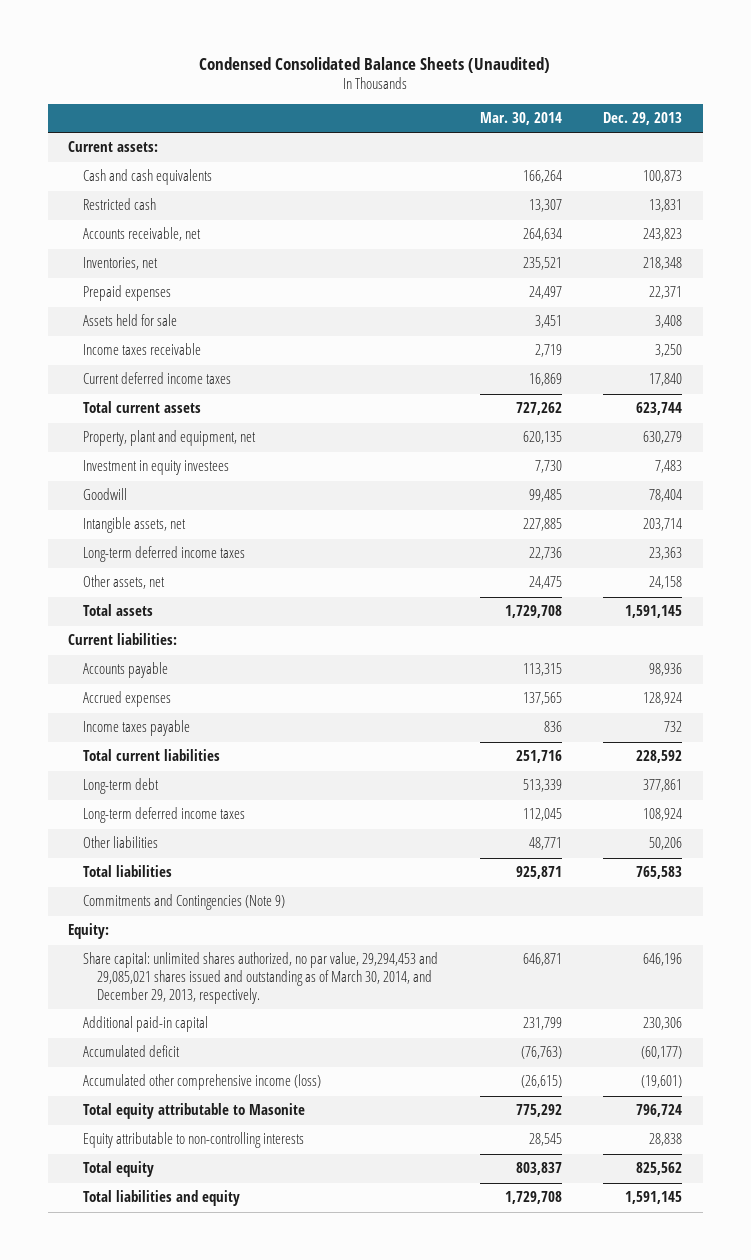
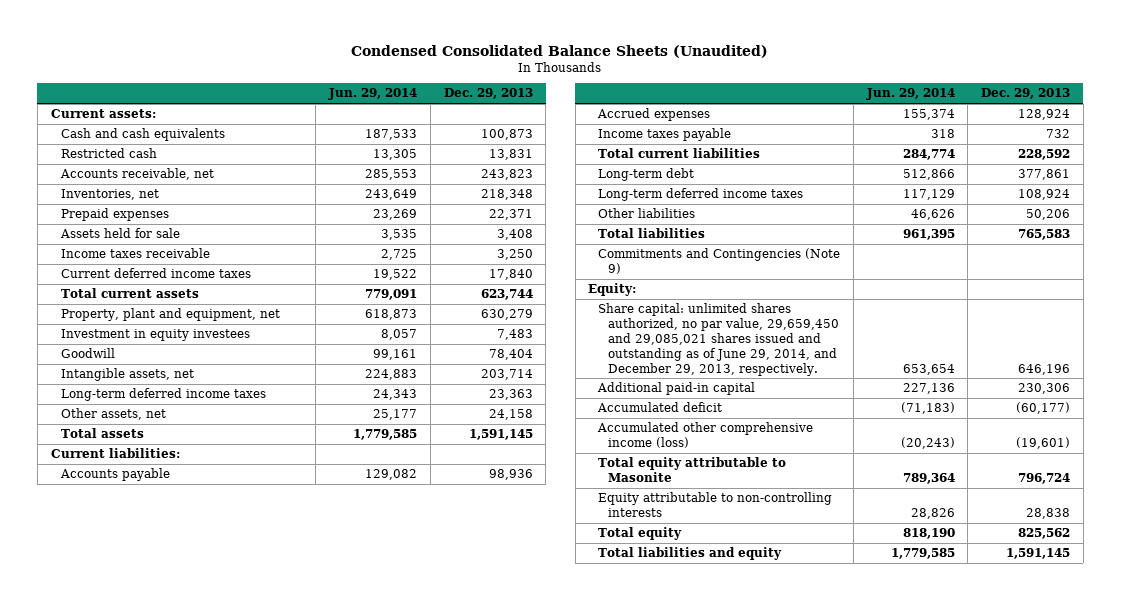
- | Mar. 30, 2014 | Dec. 29, 2013
+ | Jun. 29, 2014 | Dec. 29, 2013
- Share capital: unlimited shares authorized, no par value, 29,294,453 and 29,085,021 shares issued and outstanding as of March 30, 2014, and December 29, 2013, respectively. | 646,871 | 646,196
+ Share capital: unlimited shares authorized, no par value, 29,659,450 and 29,085,021 shares issued and outstanding as of June 29, 2014, and December 29, 2013, respectively. | 653,654 | 646,196

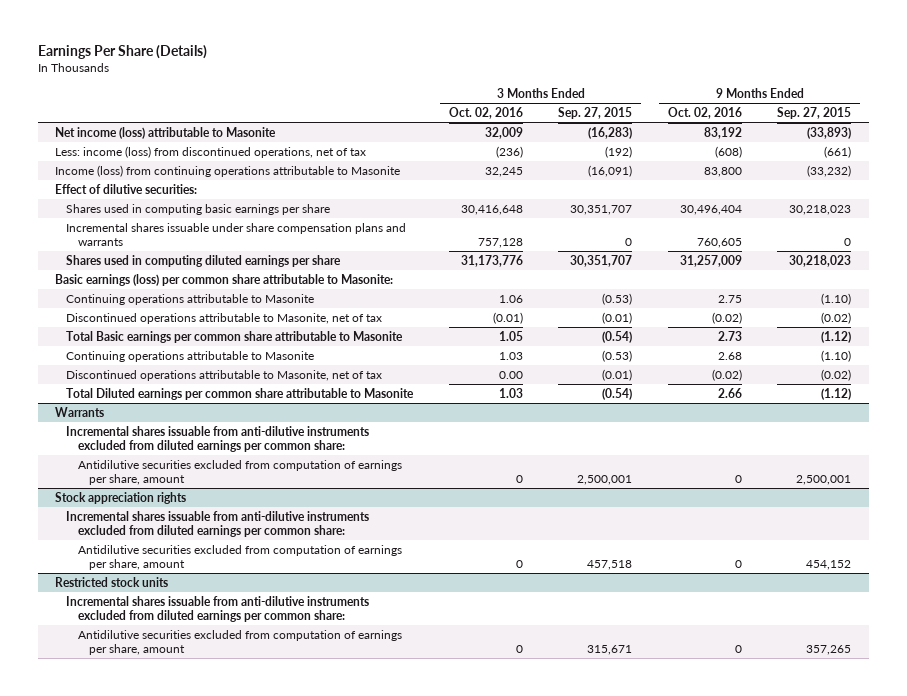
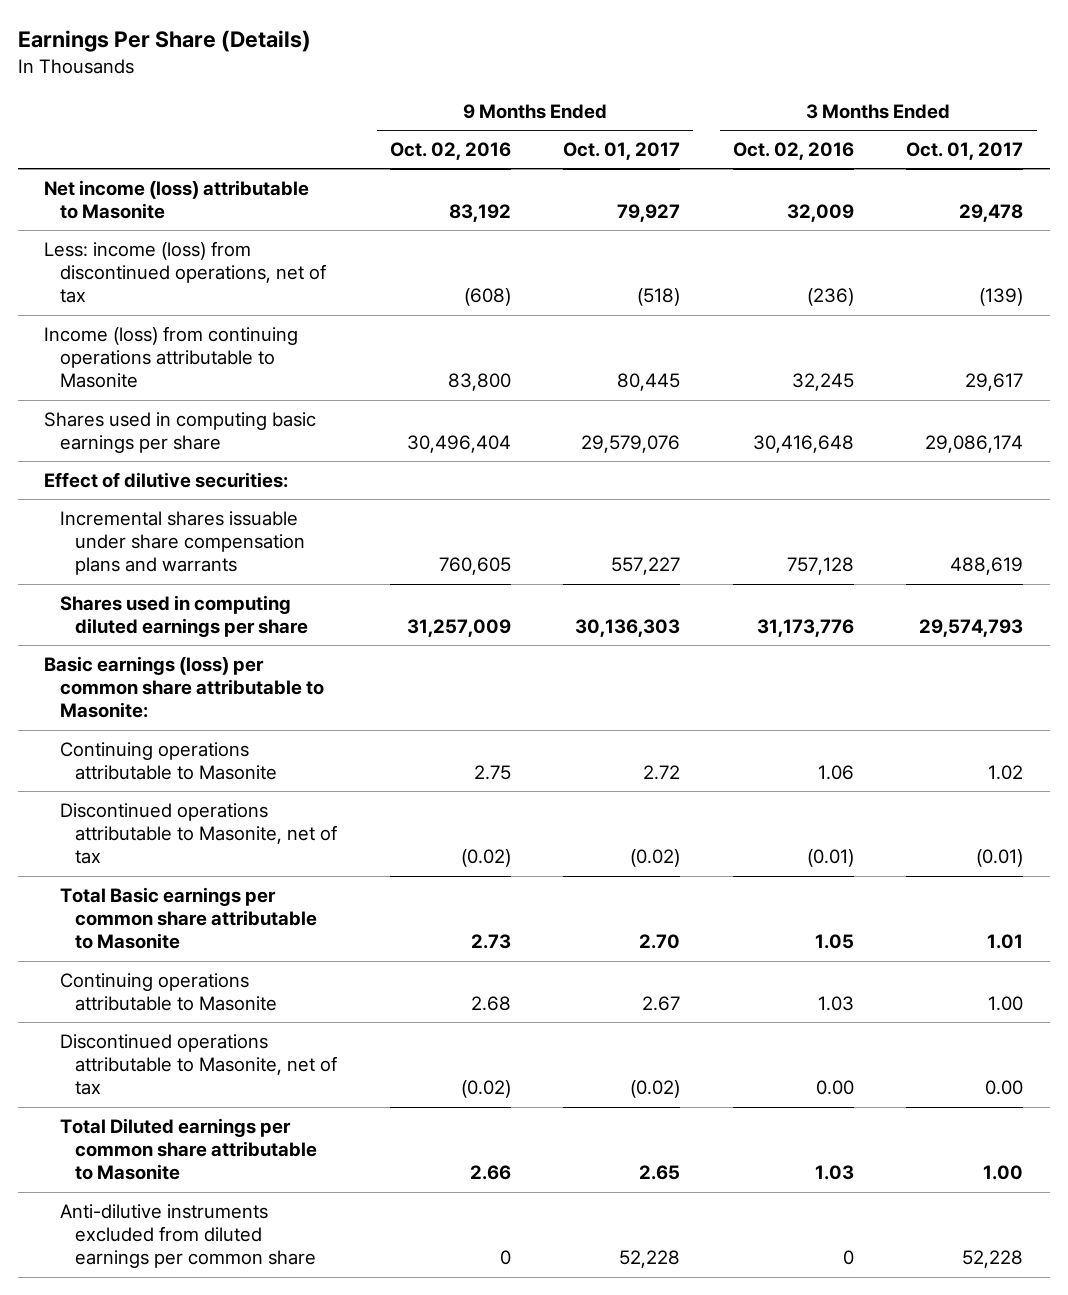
- | 3 Months Ended Oct. 02, 2016 | 3 Months Ended Sep. 27, 2015 | 9 Months Ended Oct. 02, 2016 | 9 Months Ended Sep. 27, 2015
+ | 9 Months Ended Oct. 02, 2016 | 9 Months Ended Oct. 01, 2017 | 3 Months Ended Oct. 02, 2016 | 3 Months Ended Oct. 01, 2017
moved down: Effect of dilutive securities:
- Warrants
- Incremental shares issuable from anti-dilutive instruments excluded from diluted earnings per common share:
- Antidilutive securities excluded from computation of earnings per share, amount | 0 | 2,500,001 | 0 | 2,500,001
- Stock appreciation rights
- Incremental shares issuable from anti-dilutive instruments excluded from diluted earnings per common share:
- Antidilutive securities excluded from computation of earnings per share, amount | 0 | 457,518 | 0 | 454,152
- Restricted stock units
- Incremental shares issuable from anti-dilutive instruments excluded from diluted earnings per common share:
- Antidilutive securities excluded from computation of earnings per share, amount | 0 | 315,671 | 0 | 357,265
+ Anti-dilutive instruments excluded from diluted earnings per common share | 0 | 52,228 | 0 | 52,228

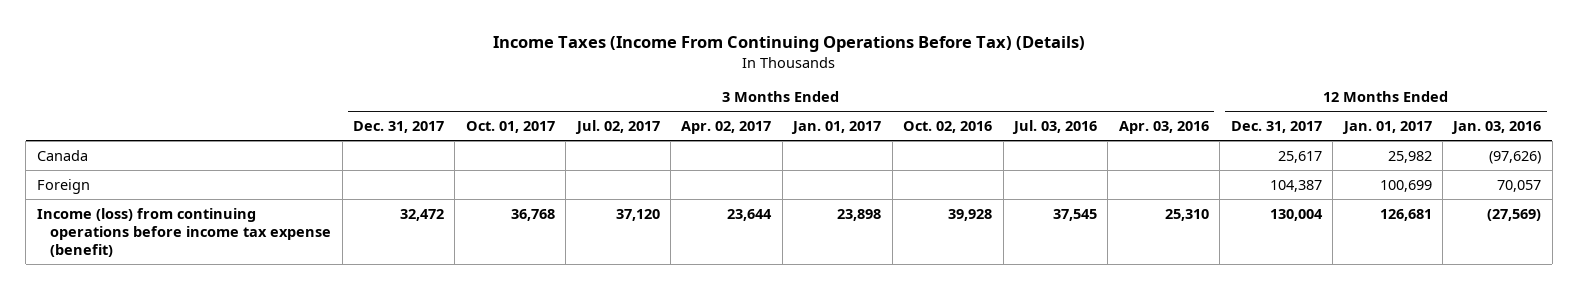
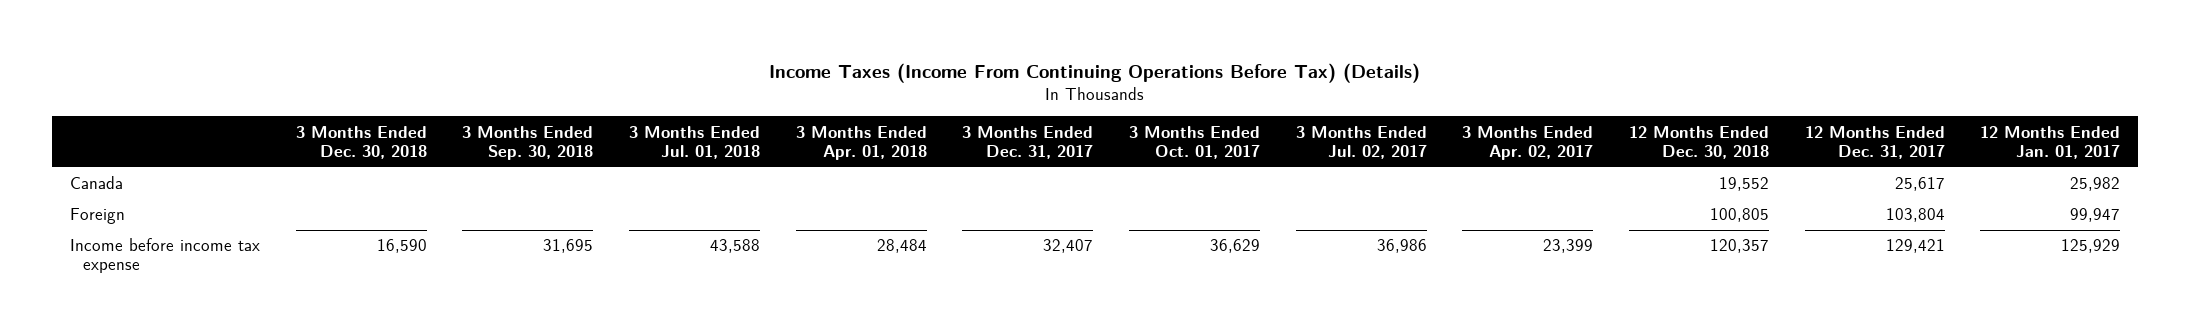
- | 3 Months Ended Dec. 31, 2017 | 3 Months Ended Oct. 01, 2017 | 3 Months Ended Jul. 02, 2017 | 3 Months Ended Apr. 02, 2017 | 3 Months Ended Jan. 01, 2017 | 3 Months Ended Oct. 02, 2016 | 3 Months Ended Jul. 03, 2016 | 3 Months Ended Apr. 03, 2016 | 12 Months Ended Dec. 31, 2017 | 12 Months Ended Jan. 01, 2017 | 12 Months Ended Jan. 03, 2016
+ | 3 Months Ended Dec. 30, 2018 | 3 Months Ended Sep. 30, 2018 | 3 Months Ended Jul. 01, 2018 | 3 Months Ended Apr. 01, 2018 | 3 Months Ended Dec. 31, 2017 | 3 Months Ended Oct. 01, 2017 | 3 Months Ended Jul. 02, 2017 | 3 Months Ended Apr. 02, 2017 | 12 Months Ended Dec. 30, 2018 | 12 Months Ended Dec. 31, 2017 | 12 Months Ended Jan. 01, 2017
- Foreign | | | | | | | | | 104,387 | 100,699 | 70,057
- Income (loss) from continuing operations before income tax expense (benefit) | 32,472 | 36,768 | 37,120 | 23,644 | 23,898 | 39,928 | 37,545 | 25,310 | 130,004 | 126,681 | (27,569)
+ Foreign | | | | | | | | | 100,805 | 103,804 | 99,947
+ Income before income tax expense | 16,590 | 31,695 | 43,588 | 28,484 | 32,407 | 36,629 | 36,986 | 23,399 | 120,357 | 129,421 | 125,929

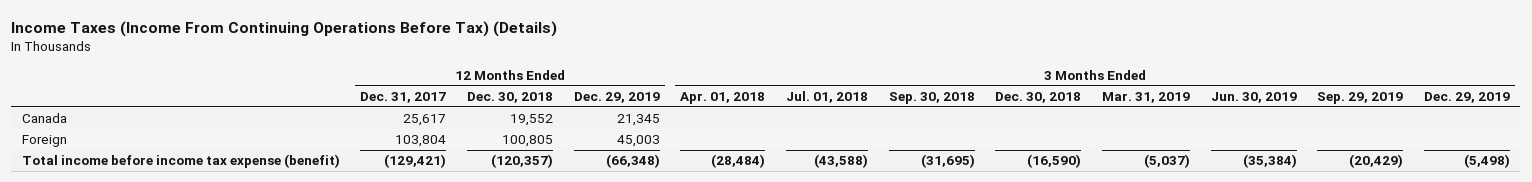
- | 3 Months Ended Dec. 30, 2018 | 3 Months Ended Sep. 30, 2018 | 3 Months Ended Jul. 01, 2018 | 3 Months Ended Apr. 01, 2018 | 3 Months Ended Dec. 31, 2017 | 3 Months Ended Oct. 01, 2017 | 3 Months Ended Jul. 02, 2017 | 3 Months Ended Apr. 02, 2017 | 12 Months Ended Dec. 30, 2018 | 12 Months Ended Dec. 31, 2017 | 12 Months Ended Jan. 01, 2017
+ | 12 Months Ended Dec. 31, 2017 | 12 Months Ended Dec. 30, 2018 | 12 Months Ended Dec. 29, 2019 | 3 Months Ended Apr. 01, 2018 | 3 Months Ended Jul. 01, 2018 | 3 Months Ended Sep. 30, 2018 | 3 Months Ended Dec. 30, 2018 | 3 Months Ended Mar. 31, 2019 | 3 Months Ended Jun. 30, 2019 | 3 Months Ended Sep. 29, 2019 | 3 Months Ended Dec. 29, 2019
- Income before income tax expense | 16,590 | 31,695 | 43,588 | 28,484 | 32,407 | 36,629 | 36,986 | 23,399 | 120,357 | 129,421 | 125,929
+ Total income before income tax expense (benefit) | (129,421) | (120,357) | (66,348) | (28,484) | (43,588) | (31,695) | (16,590) | (5,037) | (35,384) | (20,429) | (5,498)

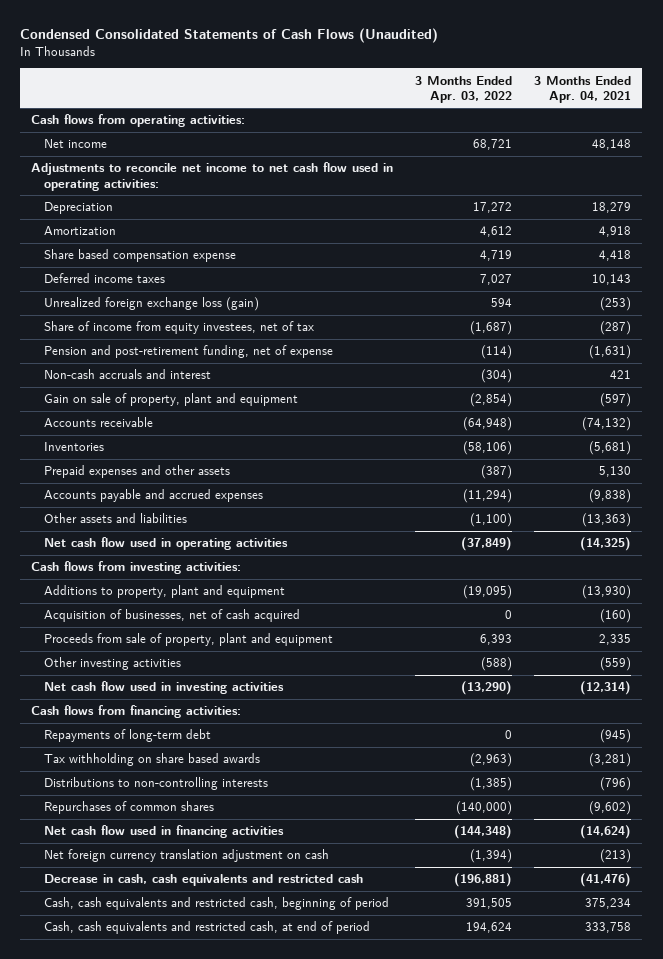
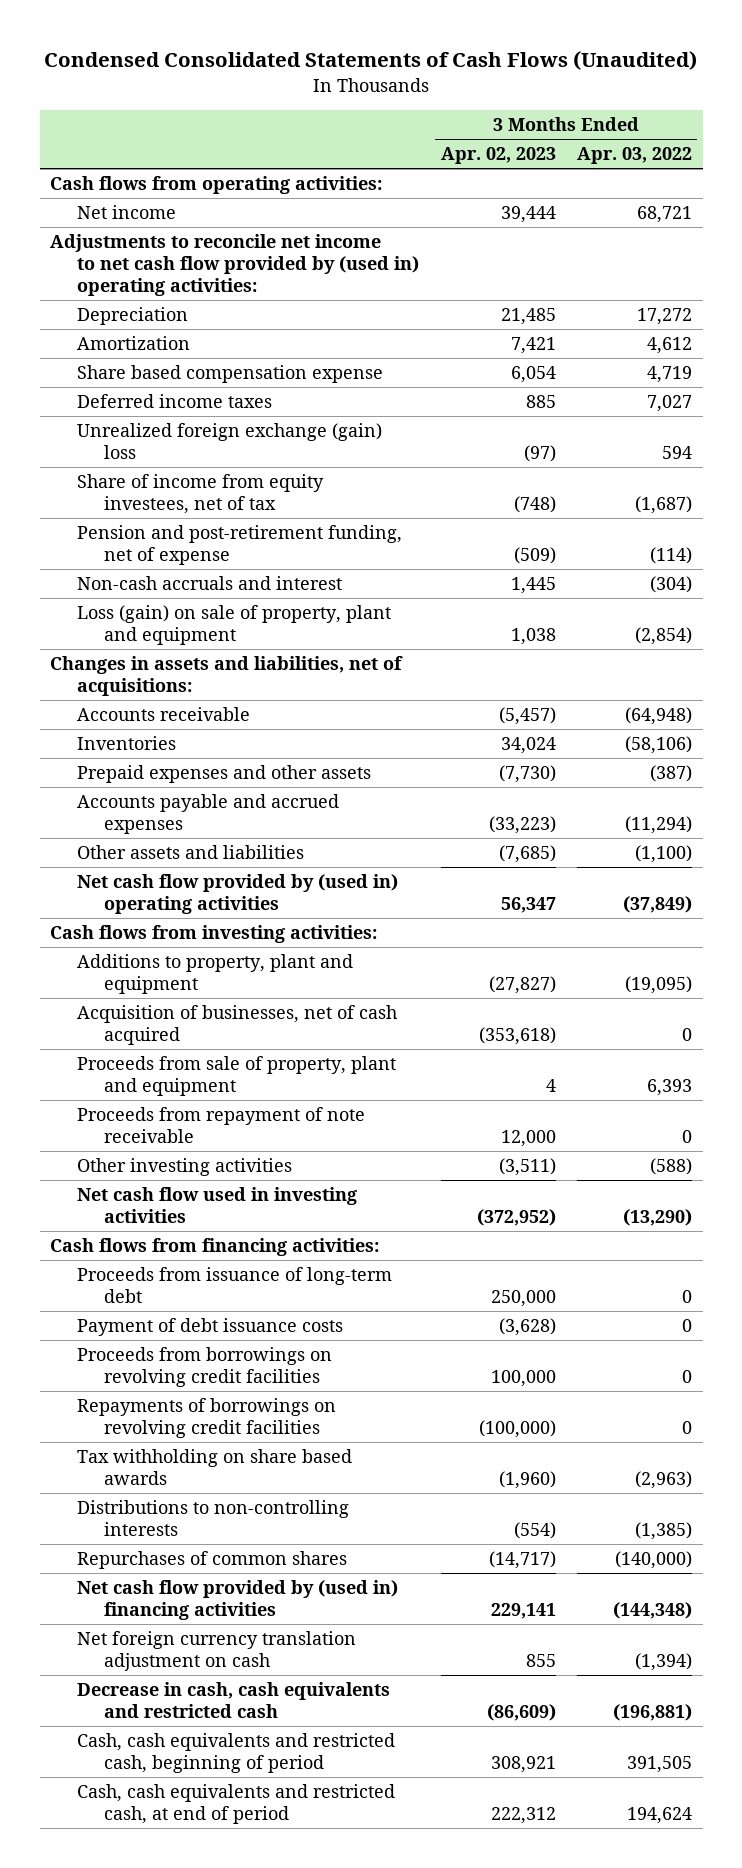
- | 3 Months Ended Apr. 03, 2022 | 3 Months Ended Apr. 04, 2021
+ | 3 Months Ended Apr. 02, 2023 | 3 Months Ended Apr. 03, 2022
- Adjustments to reconcile net income to net cash flow used in operating activities:
+ Adjustments to reconcile net income to net cash flow provided by (used in) operating activities:
- Unrealized foreign exchange loss (gain) | 594 | (253)
+ Unrealized foreign exchange (gain) loss | (97) | 594
- Gain on sale of property, plant and equipment | (2,854) | (597)
+ Loss (gain) on sale of property, plant and equipment | 1,038 | (2,854)
+ Changes in assets and liabilities, net of acquisitions:
- Net cash flow used in operating activities | (37,849) | (14,325)
+ Net cash flow provided by (used in) operating activities | 56,347 | (37,849)
+ Proceeds from repayment of note receivable | 12,000 | 0
- Repayments of long-term debt | 0 | (945)
+ Proceeds from issuance of long-term debt | 250,000 | 0
+ Payment of debt issuance costs | (3,628) | 0
+ Proceeds from borrowings on revolving credit facilities | 100,000 | 0
+ Repayments of borrowings on revolving credit facilities | (100,000) | 0
- Net cash flow used in financing activities | (144,348) | (14,624)
+ Net cash flow provided by (used in) financing activities | 229,141 | (144,348)

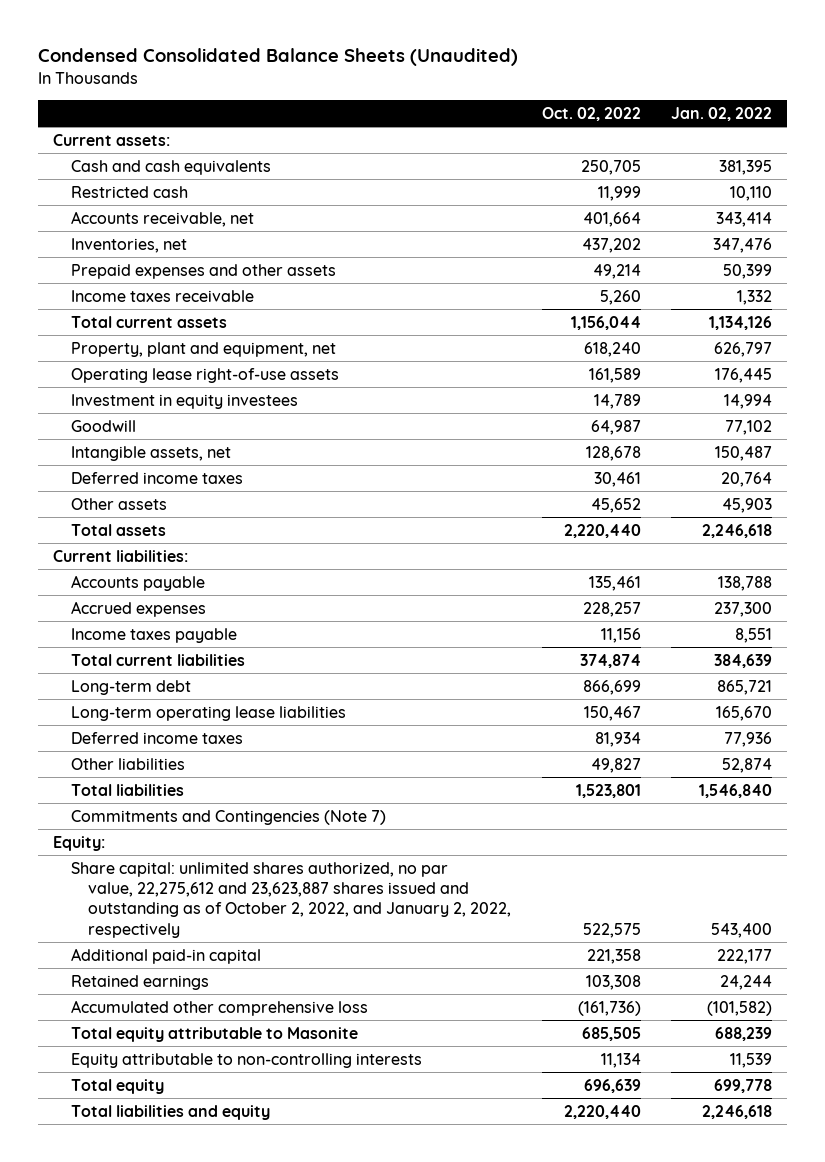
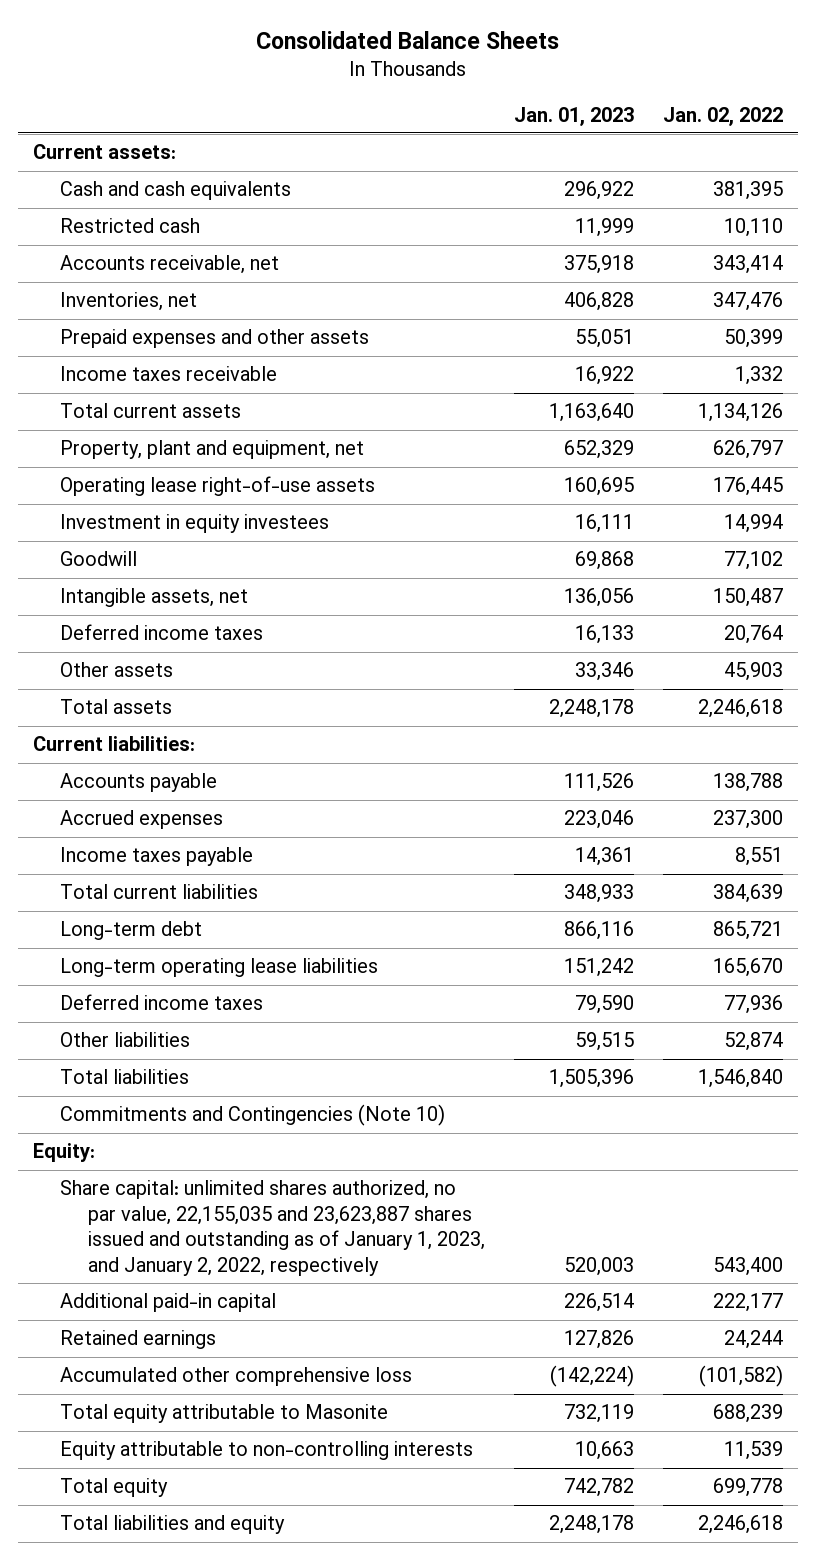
- Condensed Consolidated Balance Sheets (Unaudited)
+ Consolidated Balance Sheets
- | Oct. 02, 2022 | Jan. 02, 2022
+ | Jan. 01, 2023 | Jan. 02, 2022
- Commitments and Contingencies (Note 7)
+ Commitments and Contingencies (Note 10)
- Share capital: unlimited shares authorized, no par value, 22,275,612 and 23,623,887 shares issued and outstanding as of October 2, 2022, and January 2, 2022, respectively | 522,575 | 543,400
+ Share capital: unlimited shares authorized, no par value, 22,155,035 and 23,623,887 shares issued and outstanding as of January 1, 2023, and January 2, 2022, respectively | 520,003 | 543,400

